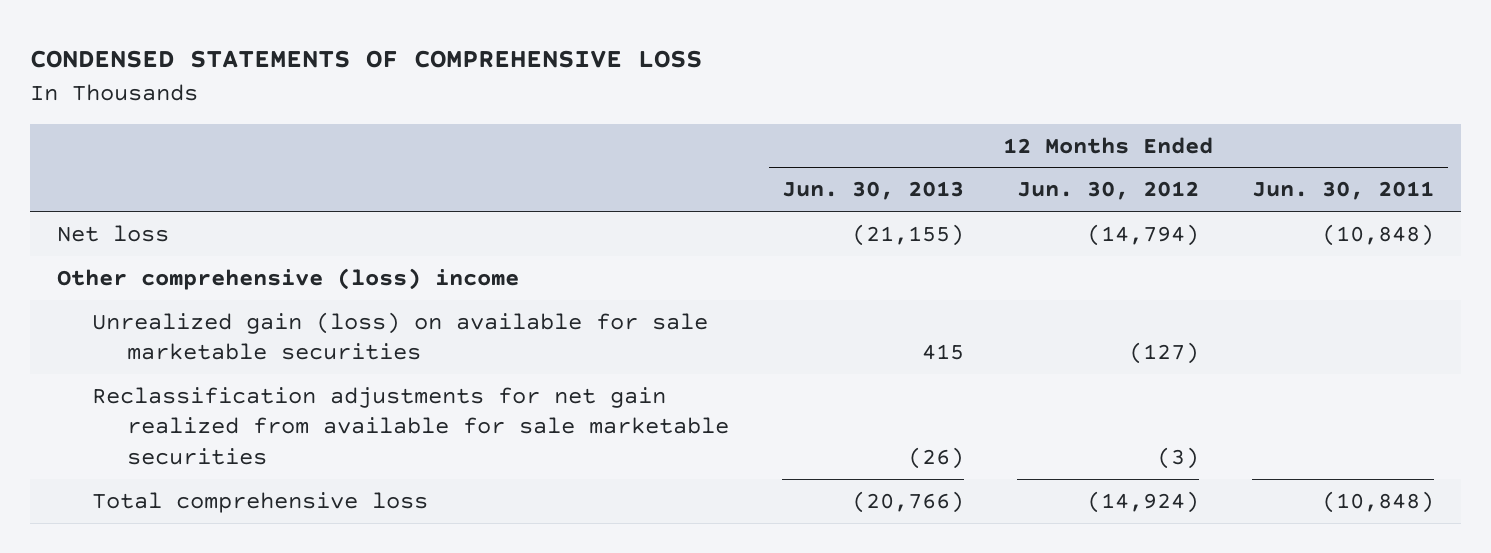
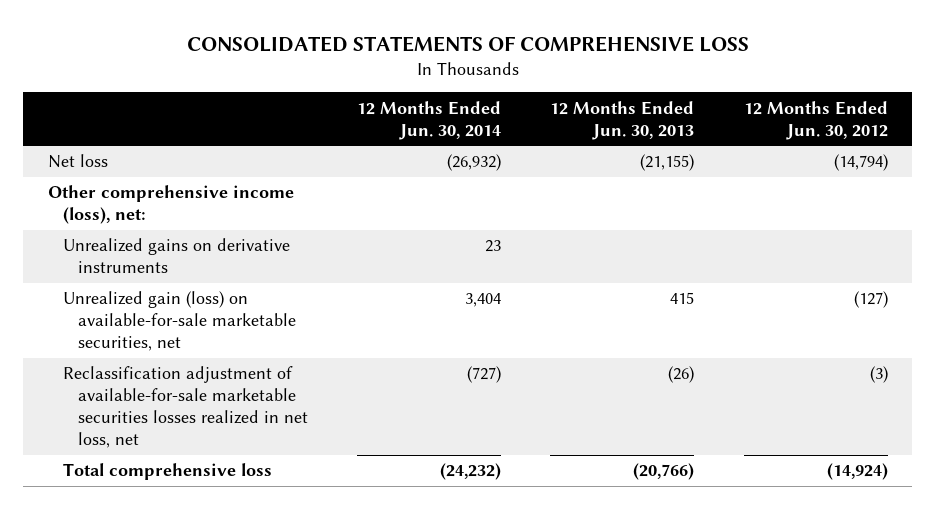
- CONDENSED STATEMENTS OF COMPREHENSIVE LOSS
+ CONSOLIDATED STATEMENTS OF COMPREHENSIVE LOSS
- | 12 Months Ended Jun. 30, 2013 | 12 Months Ended Jun. 30, 2012 | 12 Months Ended Jun. 30, 2011
+ | 12 Months Ended Jun. 30, 2014 | 12 Months Ended Jun. 30, 2013 | 12 Months Ended Jun. 30, 2012
- Other comprehensive (loss) income
- Unrealized gain (loss) on available for sale marketable securities | 415 | (127) |
- Reclassification adjustments for net gain realized from available for sale marketable securities | (26) | (3) |
+ Other comprehensive income (loss), net:
+ Unrealized gains on derivative instruments | 23 | |
+ Unrealized gain (loss) on available-for-sale marketable securities, net | 3,404 | 415 | (127)
+ Reclassification adjustment of available-for-sale marketable securities losses realized in net loss, net | (727) | (26) | (3)

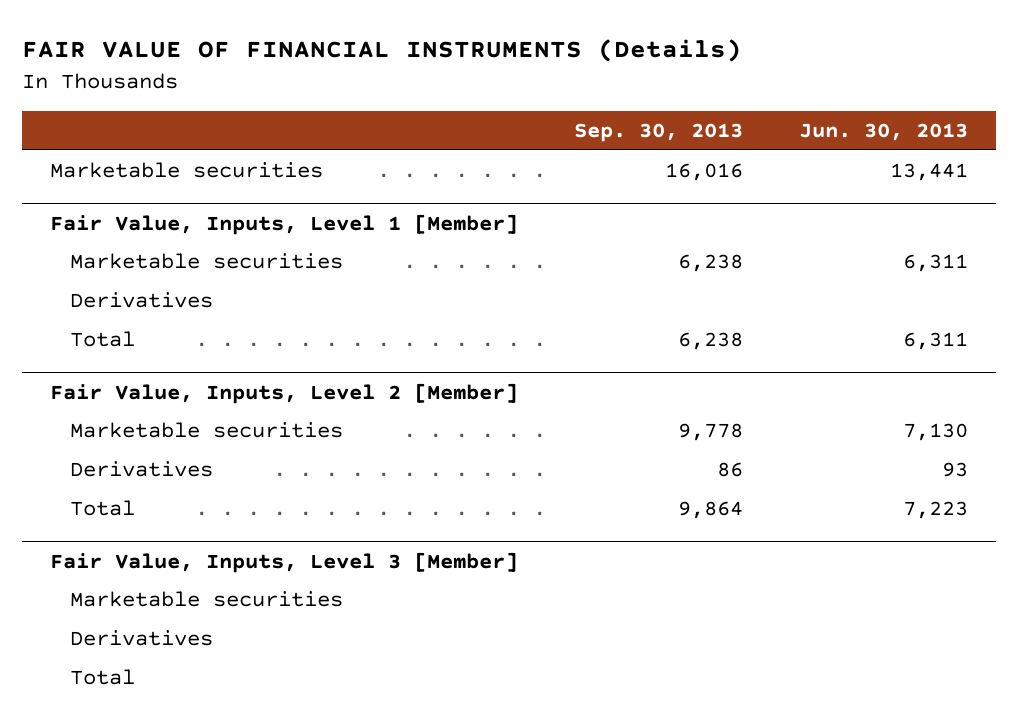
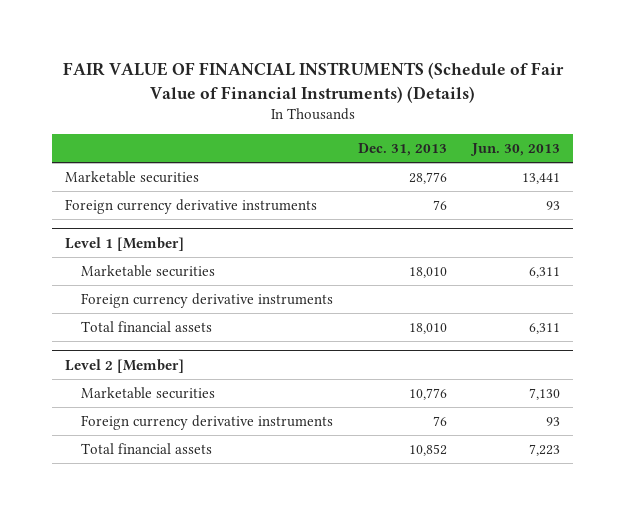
- FAIR VALUE OF FINANCIAL INSTRUMENTS (Details)
+ FAIR VALUE OF FINANCIAL INSTRUMENTS (Schedule of Fair Value of Financial Instruments) (Details)
- | Sep. 30, 2013 | Jun. 30, 2013
+ | Dec. 31, 2013 | Jun. 30, 2013
- Fair Value, Inputs, Level 1 [Member]
+ Foreign currency derivative instruments | 76 | 93
+ Level 1 [Member]
- Derivatives
- Total | 6,238 | 6,311
- Fair Value, Inputs, Level 2 [Member]
+ Foreign currency derivative instruments
+ Total financial assets | 18,010 | 6,311
+ Level 2 [Member]
- Derivatives | 86 | 93
- Total | 9,864 | 7,223
- Fair Value, Inputs, Level 3 [Member]
- Marketable securities
- Derivatives
- Total
+ Foreign currency derivative instruments | 76 | 93
+ Total financial assets | 10,852 | 7,223

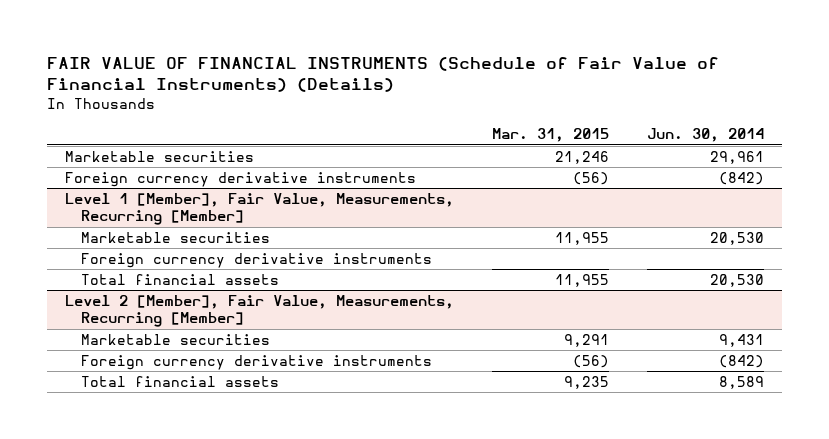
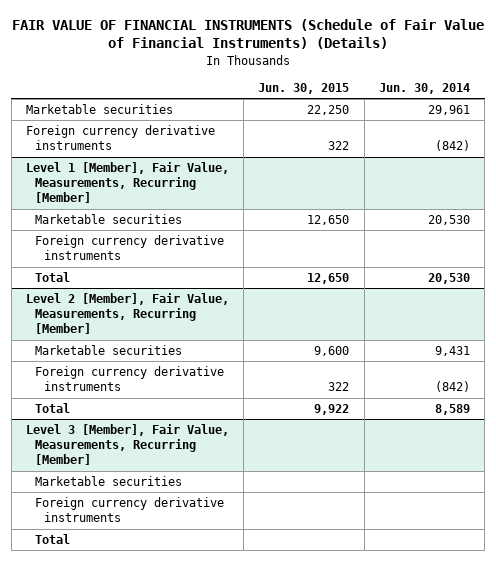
- | Mar. 31, 2015 | Jun. 30, 2014
+ | Jun. 30, 2015 | Jun. 30, 2014
@ Level 1 [Member], Fair Value, Measurements, Recurring [Member]
- Total financial assets | 11,955 | 20,530
+ Total | 12,650 | 20,530
@ Level 2 [Member], Fair Value, Measurements, Recurring [Member]
- Total financial assets | 9,235 | 8,589
+ Total | 9,922 | 8,589
+ Level 3 [Member], Fair Value, Measurements, Recurring [Member]
+ Marketable securities
+ Foreign currency derivative instruments
+ Total

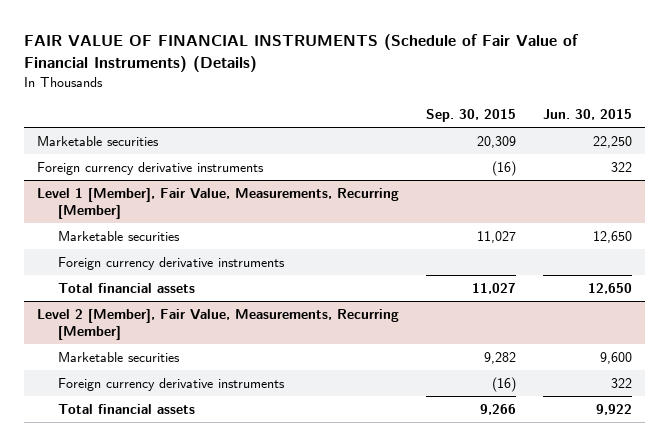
- | Jun. 30, 2015 | Jun. 30, 2014
+ | Sep. 30, 2015 | Jun. 30, 2015
@ Level 1 [Member], Fair Value, Measurements, Recurring [Member]
- Total | 12,650 | 20,530
+ Total financial assets | 11,027 | 12,650
@ Level 2 [Member], Fair Value, Measurements, Recurring [Member]
- Total | 9,922 | 8,589
- Level 3 [Member], Fair Value, Measurements, Recurring [Member]
- Marketable securities
- Foreign currency derivative instruments
- Total
@ Level 2 [Member], Fair Value, Measurements, Recurring [Member]
+ Total financial assets | 9,266 | 9,922

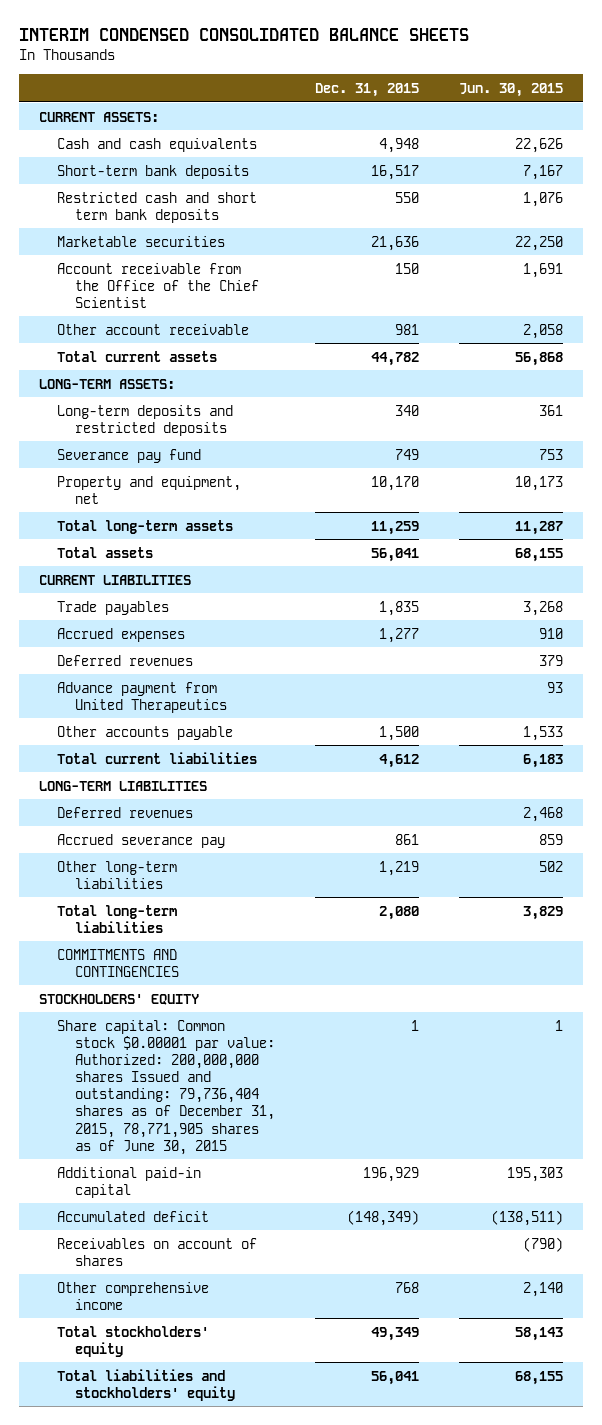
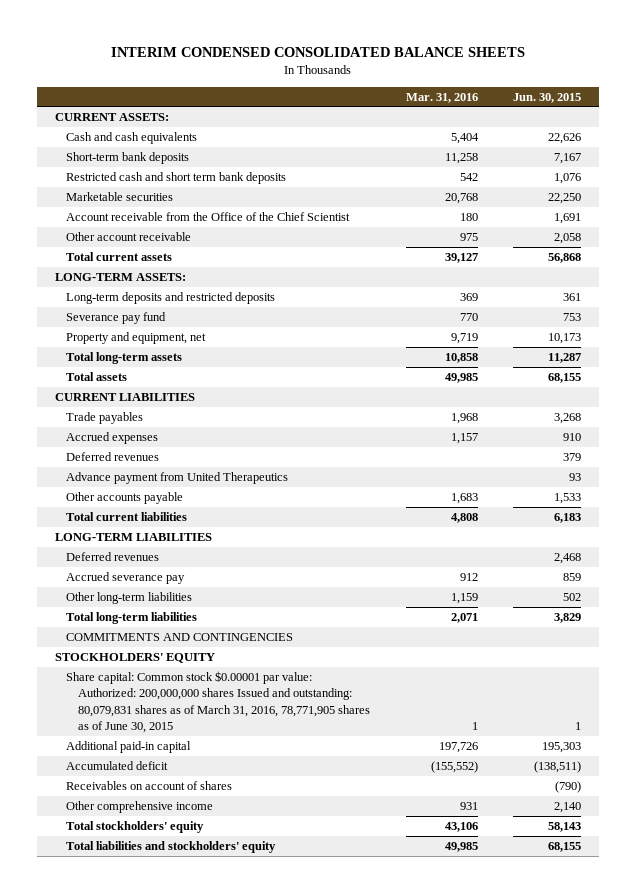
- | Dec. 31, 2015 | Jun. 30, 2015
+ | Mar. 31, 2016 | Jun. 30, 2015
- Share capital: Common stock $0.00001 par value: Authorized: 200,000,000 shares Issued and outstanding: 79,736,404 shares as of December 31, 2015, 78,771,905 shares as of June 30, 2015 | 1 | 1
+ Share capital: Common stock $0.00001 par value: Authorized: 200,000,000 shares Issued and outstanding: 80,079,831 shares as of March 31, 2016, 78,771,905 shares as of June 30, 2015 | 1 | 1

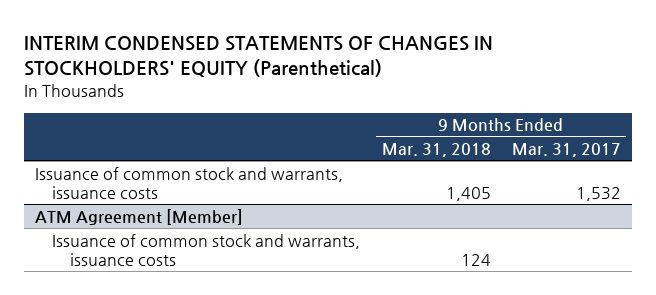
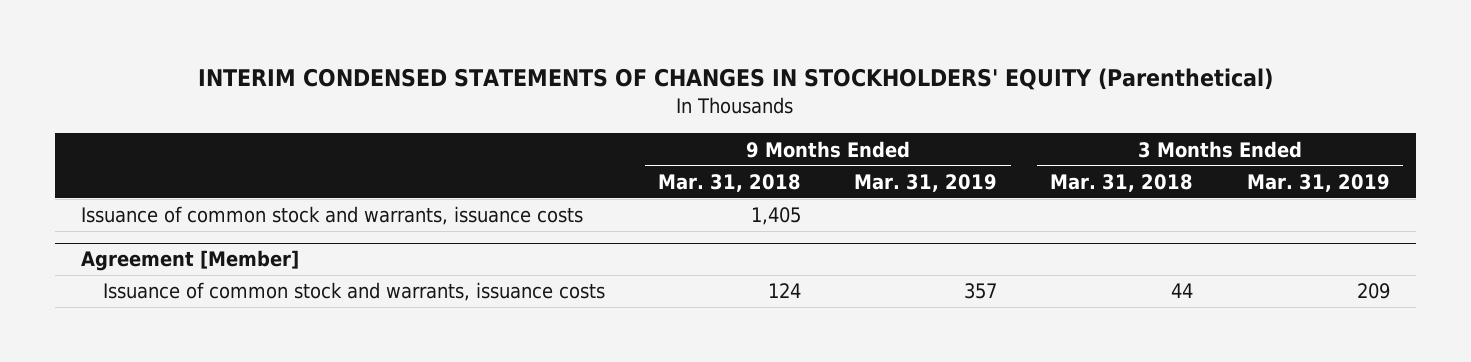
- | 9 Months Ended Mar. 31, 2018 | 9 Months Ended Mar. 31, 2017
+ | 9 Months Ended Mar. 31, 2018 | 9 Months Ended Mar. 31, 2019 | 3 Months Ended Mar. 31, 2018 | 3 Months Ended Mar. 31, 2019
- ATM Agreement [Member]
+ Agreement [Member]

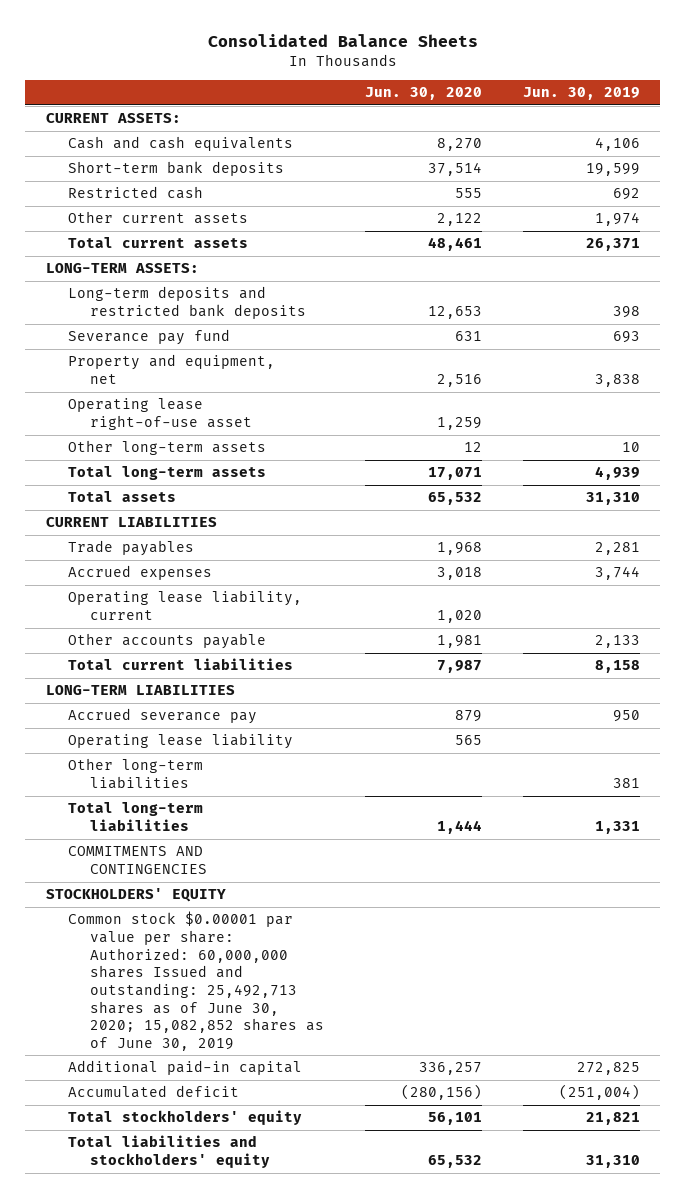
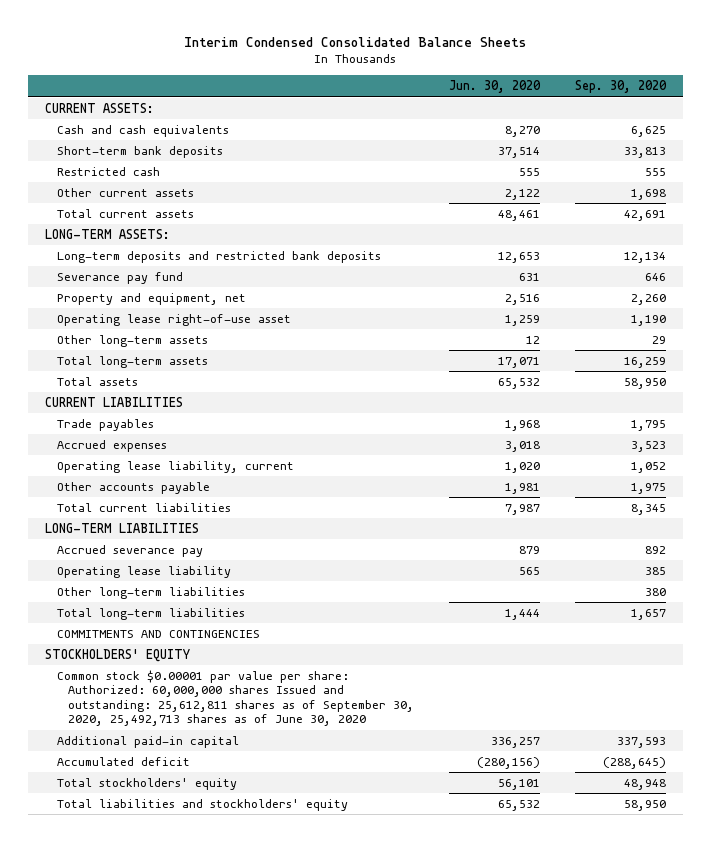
- Consolidated Balance Sheets
+ Interim Condensed Consolidated Balance Sheets
- | Jun. 30, 2020 | Jun. 30, 2019
+ | Jun. 30, 2020 | Sep. 30, 2020
- Common stock $0.00001 par value per share: Authorized: 60,000,000 shares Issued and outstanding: 25,492,713 shares as of June 30, 2020; 15,082,852 shares as of June 30, 2019
+ Common stock $0.00001 par value per share: Authorized: 60,000,000 shares Issued and outstanding: 25,612,811 shares as of September 30, 2020, 25,492,713 shares as of June 30, 2020

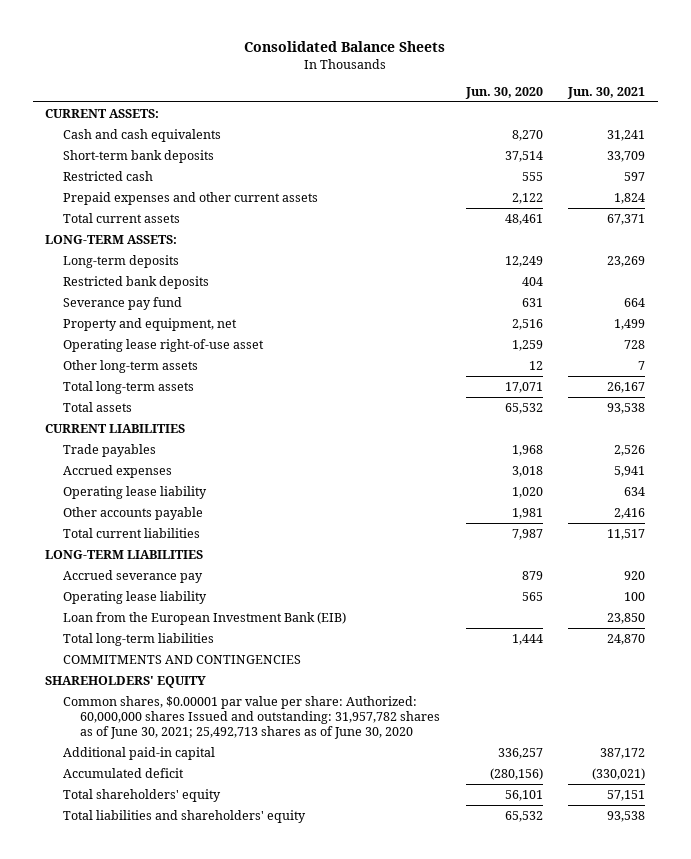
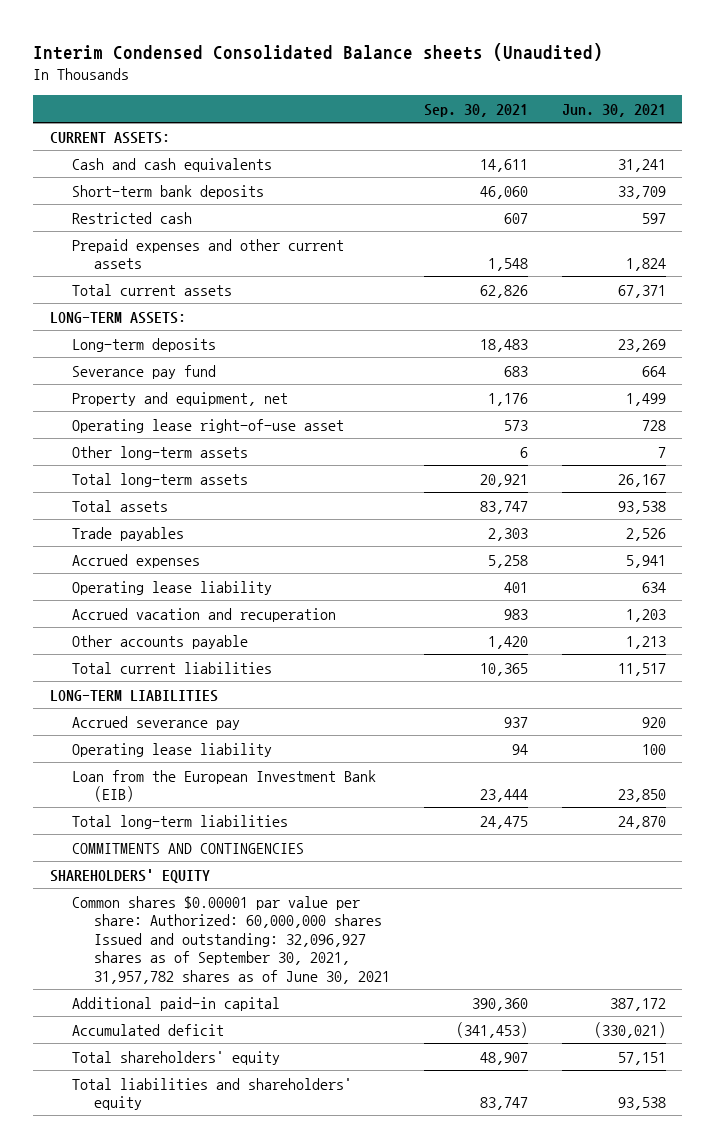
- Consolidated Balance Sheets
+ Interim Condensed Consolidated Balance sheets (Unaudited)
- | Jun. 30, 2020 | Jun. 30, 2021
+ | Sep. 30, 2021 | Jun. 30, 2021
- Restricted bank deposits | 404 |
- CURRENT LIABILITIES
- Other accounts payable | 1,981 | 2,416
+ Accrued vacation and recuperation | 983 | 1,203
+ Other accounts payable | 1,420 | 1,213
- Common shares, $0.00001 par value per share: Authorized: 60,000,000 shares Issued and outstanding: 31,957,782 shares as of June 30, 2021; 25,492,713 shares as of June 30, 2020
+ Common shares $0.00001 par value per share: Authorized: 60,000,000 shares Issued and outstanding: 32,096,927 shares as of September 30, 2021, 31,957,782 shares as of June 30, 2021

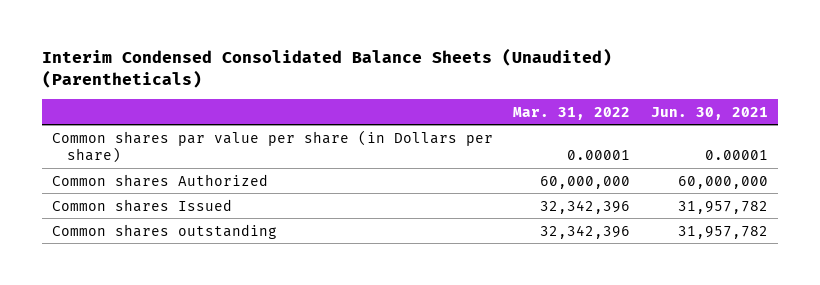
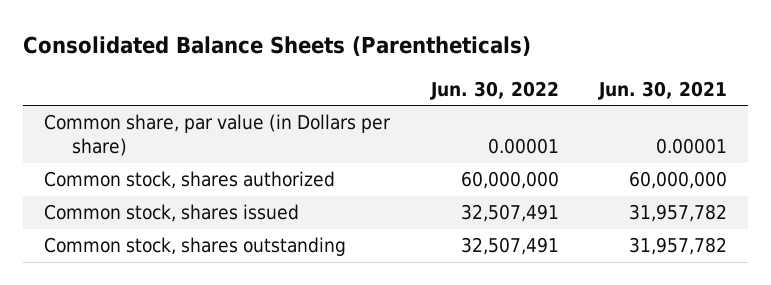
- Interim Condensed Consolidated Balance Sheets (Unaudited) (Parentheticals)
+ Consolidated Balance Sheets (Parentheticals)
- | Mar. 31, 2022 | Jun. 30, 2021
+ | Jun. 30, 2022 | Jun. 30, 2021
- Common shares par value per share (in Dollars per share) | 0.00001 | 0.00001
- Common shares Authorized | 60,000,000 | 60,000,000
- Common shares Issued | 32,342,396 | 31,957,782
- Common shares outstanding | 32,342,396 | 31,957,782
+ Common share, par value (in Dollars per share) | 0.00001 | 0.00001
+ Common stock, shares authorized | 60,000,000 | 60,000,000
+ Common stock, shares issued | 32,507,491 | 31,957,782
+ Common stock, shares outstanding | 32,507,491 | 31,957,782

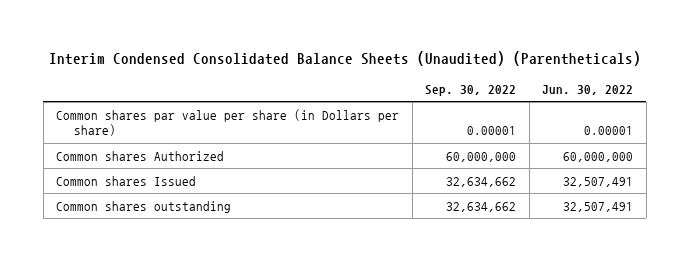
- Consolidated Balance Sheets (Parentheticals)
+ Interim Condensed Consolidated Balance Sheets (Unaudited) (Parentheticals)
- | Jun. 30, 2022 | Jun. 30, 2021
+ | Sep. 30, 2022 | Jun. 30, 2022
- Common share, par value (in Dollars per share) | 0.00001 | 0.00001
- Common stock, shares authorized | 60,000,000 | 60,000,000
- Common stock, shares issued | 32,507,491 | 31,957,782
- Common stock, shares outstanding | 32,507,491 | 31,957,782
+ Common shares par value per share (in Dollars per share) | 0.00001 | 0.00001
+ Common shares Authorized | 60,000,000 | 60,000,000
+ Common shares Issued | 32,634,662 | 32,507,491
+ Common shares outstanding | 32,634,662 | 32,507,491

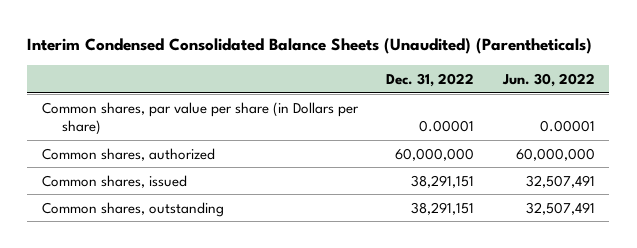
- | Sep. 30, 2022 | Jun. 30, 2022
+ | Dec. 31, 2022 | Jun. 30, 2022
- Common shares par value per share (in Dollars per share) | 0.00001 | 0.00001
- Common shares Authorized | 60,000,000 | 60,000,000
- Common shares Issued | 32,634,662 | 32,507,491
- Common shares outstanding | 32,634,662 | 32,507,491
+ Common shares, par value per share (in Dollars per share) | 0.00001 | 0.00001
+ Common shares, authorized | 60,000,000 | 60,000,000
+ Common shares, issued | 38,291,151 | 32,507,491
+ Common shares, outstanding | 38,291,151 | 32,507,491

